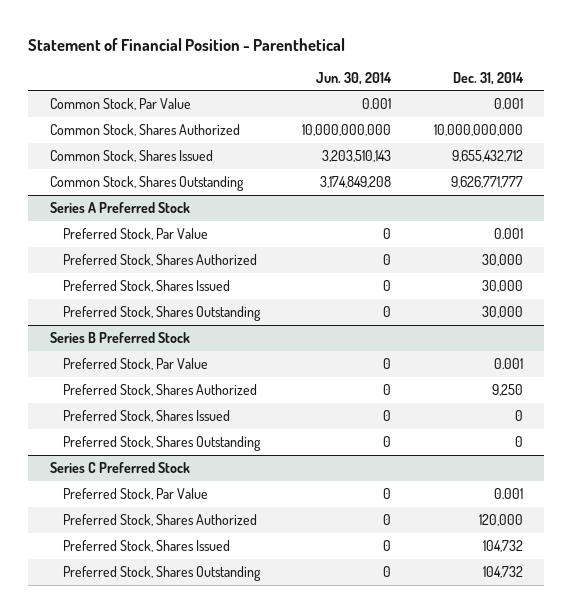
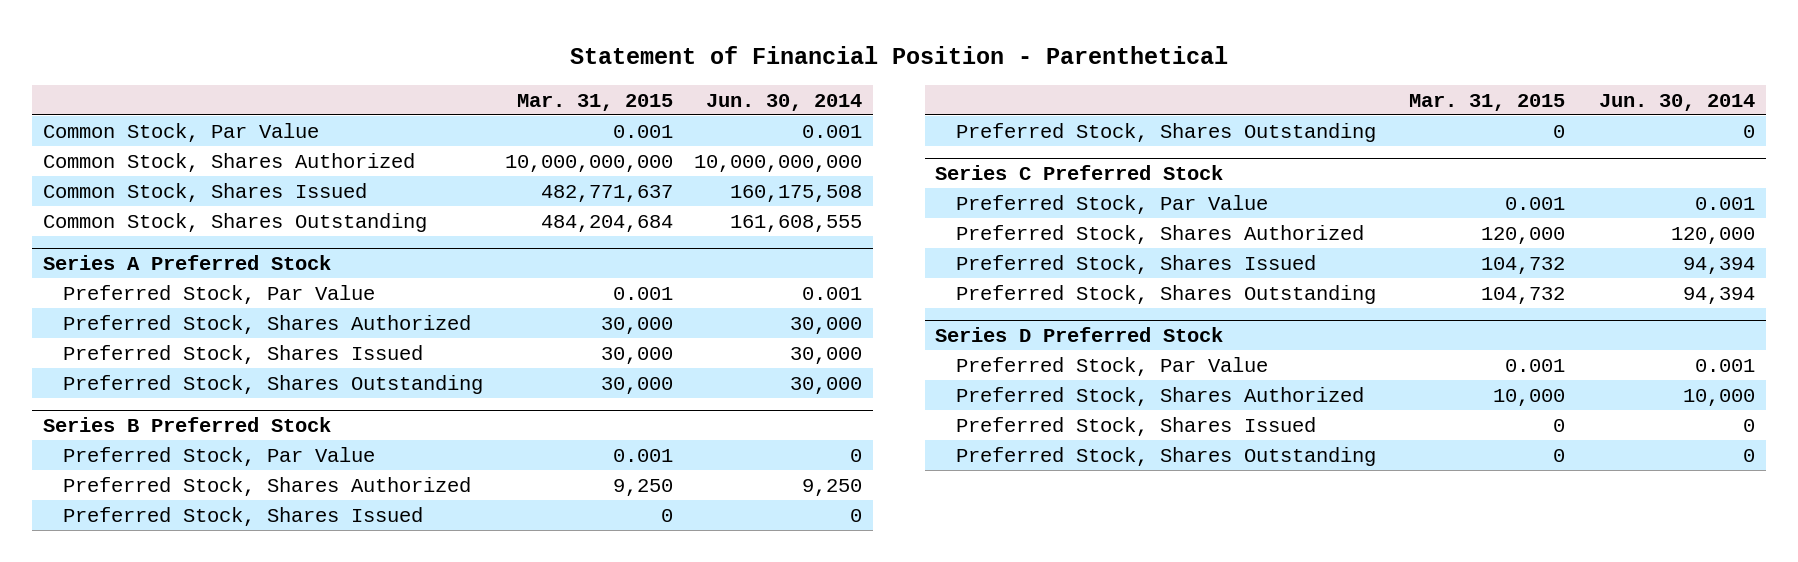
- | Jun. 30, 2014 | Dec. 31, 2014
+ | Mar. 31, 2015 | Jun. 30, 2014
- Common Stock, Shares Issued | 3,203,510,143 | 9,655,432,712
- Common Stock, Shares Outstanding | 3,174,849,208 | 9,626,771,777
+ Common Stock, Shares Issued | 482,771,637 | 160,175,508
+ Common Stock, Shares Outstanding | 484,204,684 | 161,608,555
@ Series A Preferred Stock
- Preferred Stock, Par Value | 0 | 0.001
- Preferred Stock, Shares Authorized | 0 | 30,000
- Preferred Stock, Shares Issued | 0 | 30,000
- Preferred Stock, Shares Outstanding | 0 | 30,000
+ Preferred Stock, Par Value | 0.001 | 0.001
+ Preferred Stock, Shares Authorized | 30,000 | 30,000
+ Preferred Stock, Shares Issued | 30,000 | 30,000
+ Preferred Stock, Shares Outstanding | 30,000 | 30,000
@ Series B Preferred Stock
- Preferred Stock, Shares Authorized | 0 | 9,250
+ Preferred Stock, Shares Authorized | 9,250 | 9,250
@ Series C Preferred Stock
- Preferred Stock, Par Value | 0 | 0.001
- Preferred Stock, Shares Authorized | 0 | 120,000
+ Preferred Stock, Par Value | 0.001 | 0.001
+ Preferred Stock, Shares Authorized | 120,000 | 120,000
+ Preferred Stock, Shares Issued | 104,732 | 94,394
+ Preferred Stock, Shares Outstanding | 104,732 | 94,394
+ Series D Preferred Stock
+ Preferred Stock, Par Value | 0.001 | 0.001
+ Preferred Stock, Shares Authorized | 10,000 | 10,000

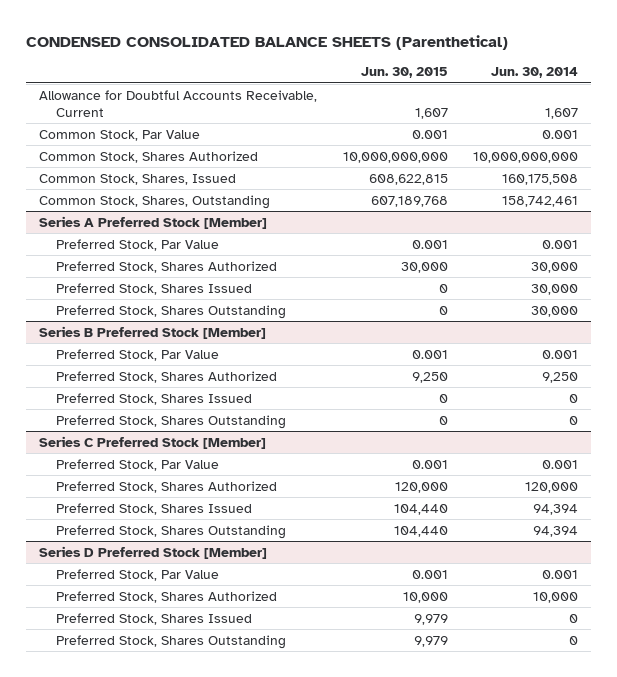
- Statement of Financial Position - Parenthetical
+ CONDENSED CONSOLIDATED BALANCE SHEETS (Parenthetical)
- | Mar. 31, 2015 | Jun. 30, 2014
+ | Jun. 30, 2015 | Jun. 30, 2014
+ Allowance for Doubtful Accounts Receivable, Current | 1,607 | 1,607
- Common Stock, Shares Issued | 482,771,637 | 160,175,508
- Common Stock, Shares Outstanding | 484,204,684 | 161,608,555
- Series A Preferred Stock
+ Common Stock, Shares, Issued | 608,622,815 | 160,175,508
+ Common Stock, Shares, Outstanding | 607,189,768 | 158,742,461
+ Series A Preferred Stock [Member]
- Series B Preferred Stock
- Preferred Stock, Par Value | 0.001 | 0
+ Series B Preferred Stock [Member]
+ Preferred Stock, Par Value | 0.001 | 0.001
- Series C Preferred Stock
+ Series C Preferred Stock [Member]
- Series D Preferred Stock
+ Series D Preferred Stock [Member]

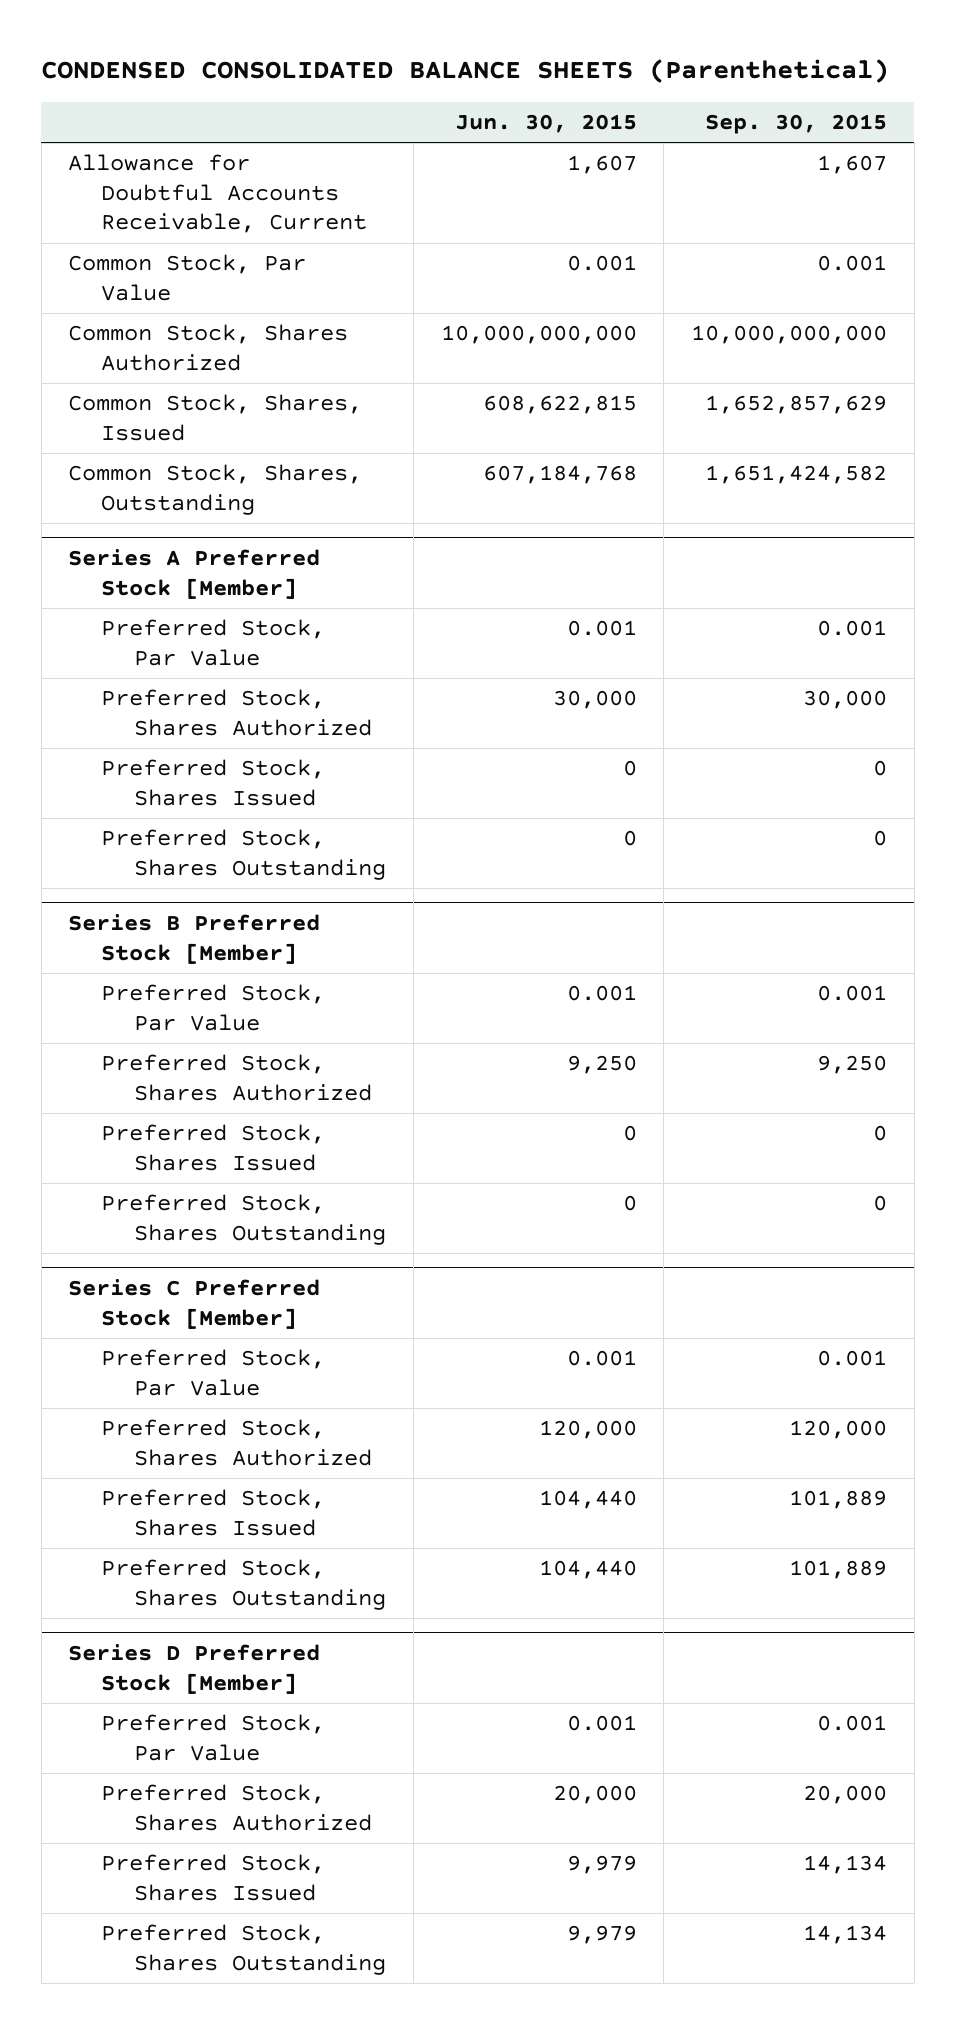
- | Jun. 30, 2015 | Jun. 30, 2014
+ | Jun. 30, 2015 | Sep. 30, 2015
- Common Stock, Shares, Outstanding | 607,189,768 | 158,742,461
+ Common Stock, Shares, Outstanding | 607,184,768 | 1,651,424,582
@ Series D Preferred Stock [Member]
- Preferred Stock, Shares Authorized | 10,000 | 10,000
+ Preferred Stock, Shares Authorized | 20,000 | 20,000

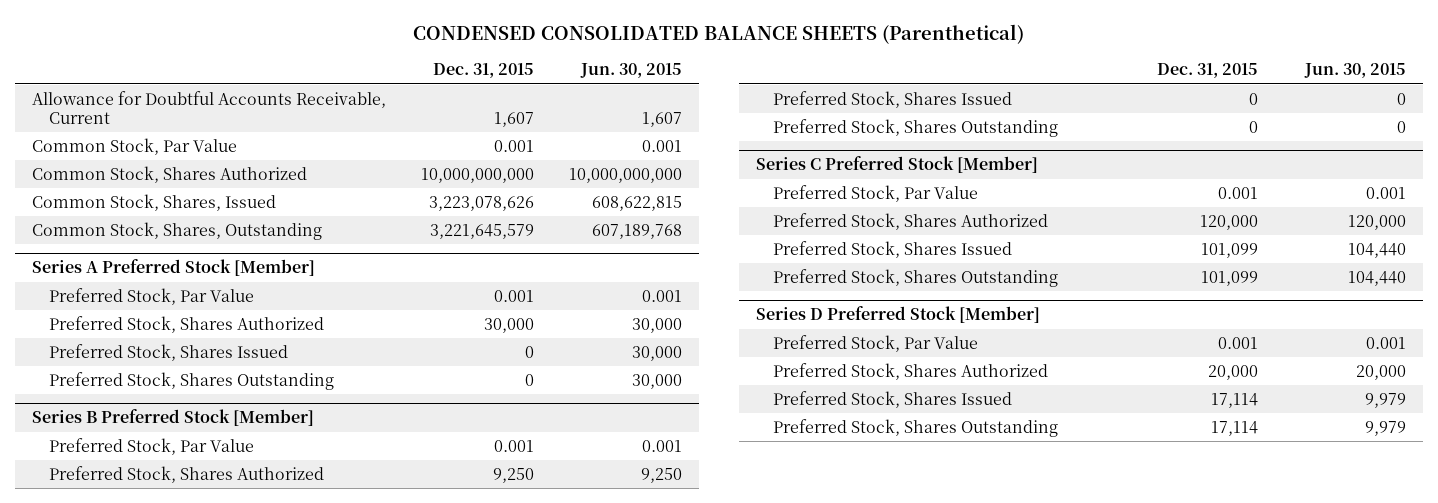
- | Jun. 30, 2015 | Sep. 30, 2015
+ | Dec. 31, 2015 | Jun. 30, 2015
- Common Stock, Shares, Outstanding | 607,184,768 | 1,651,424,582
+ Common Stock, Shares, Outstanding | 3,221,645,579 | 607,189,768
@ Series A Preferred Stock [Member]
- Preferred Stock, Shares Issued | 0 | 0
- Preferred Stock, Shares Outstanding | 0 | 0
+ Preferred Stock, Shares Issued | 0 | 30,000
+ Preferred Stock, Shares Outstanding | 0 | 30,000

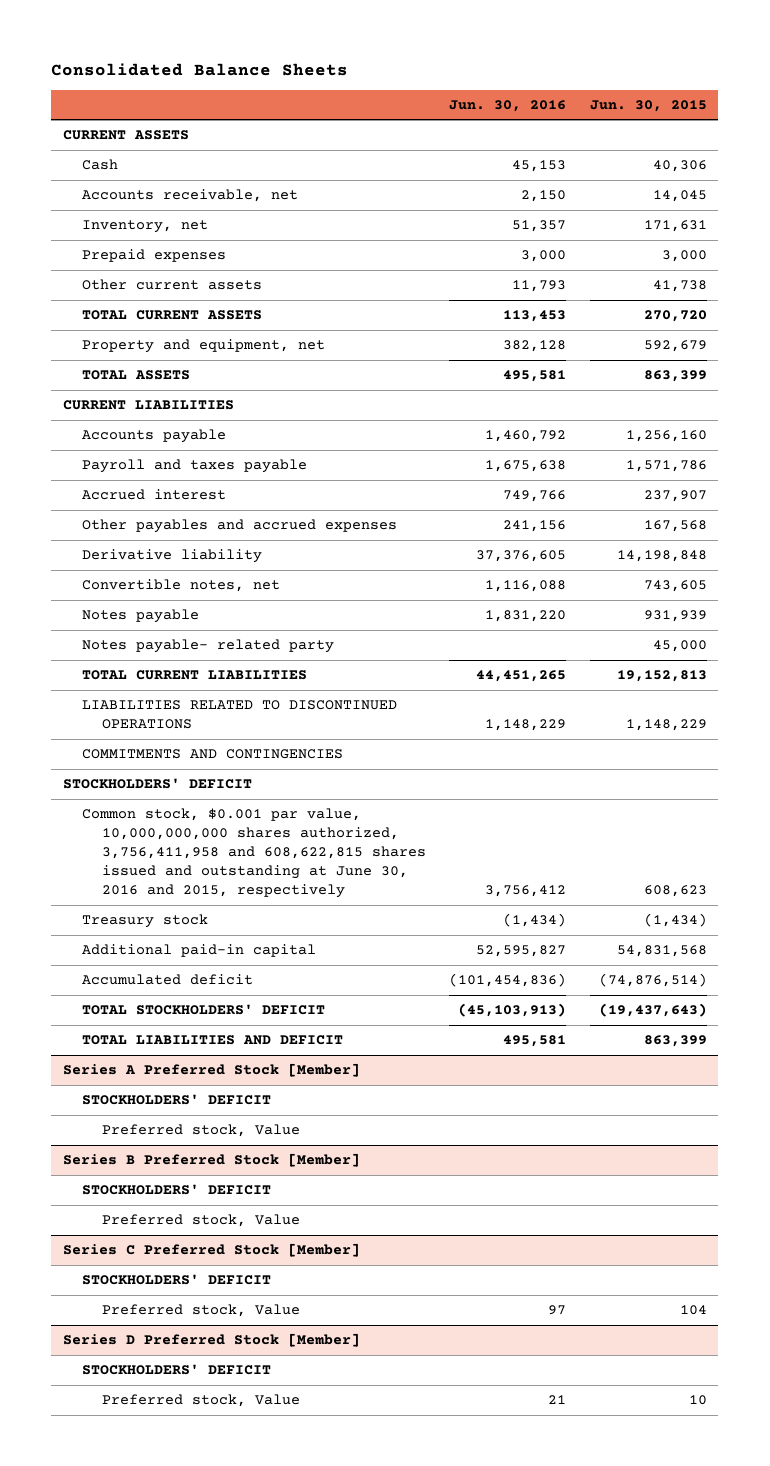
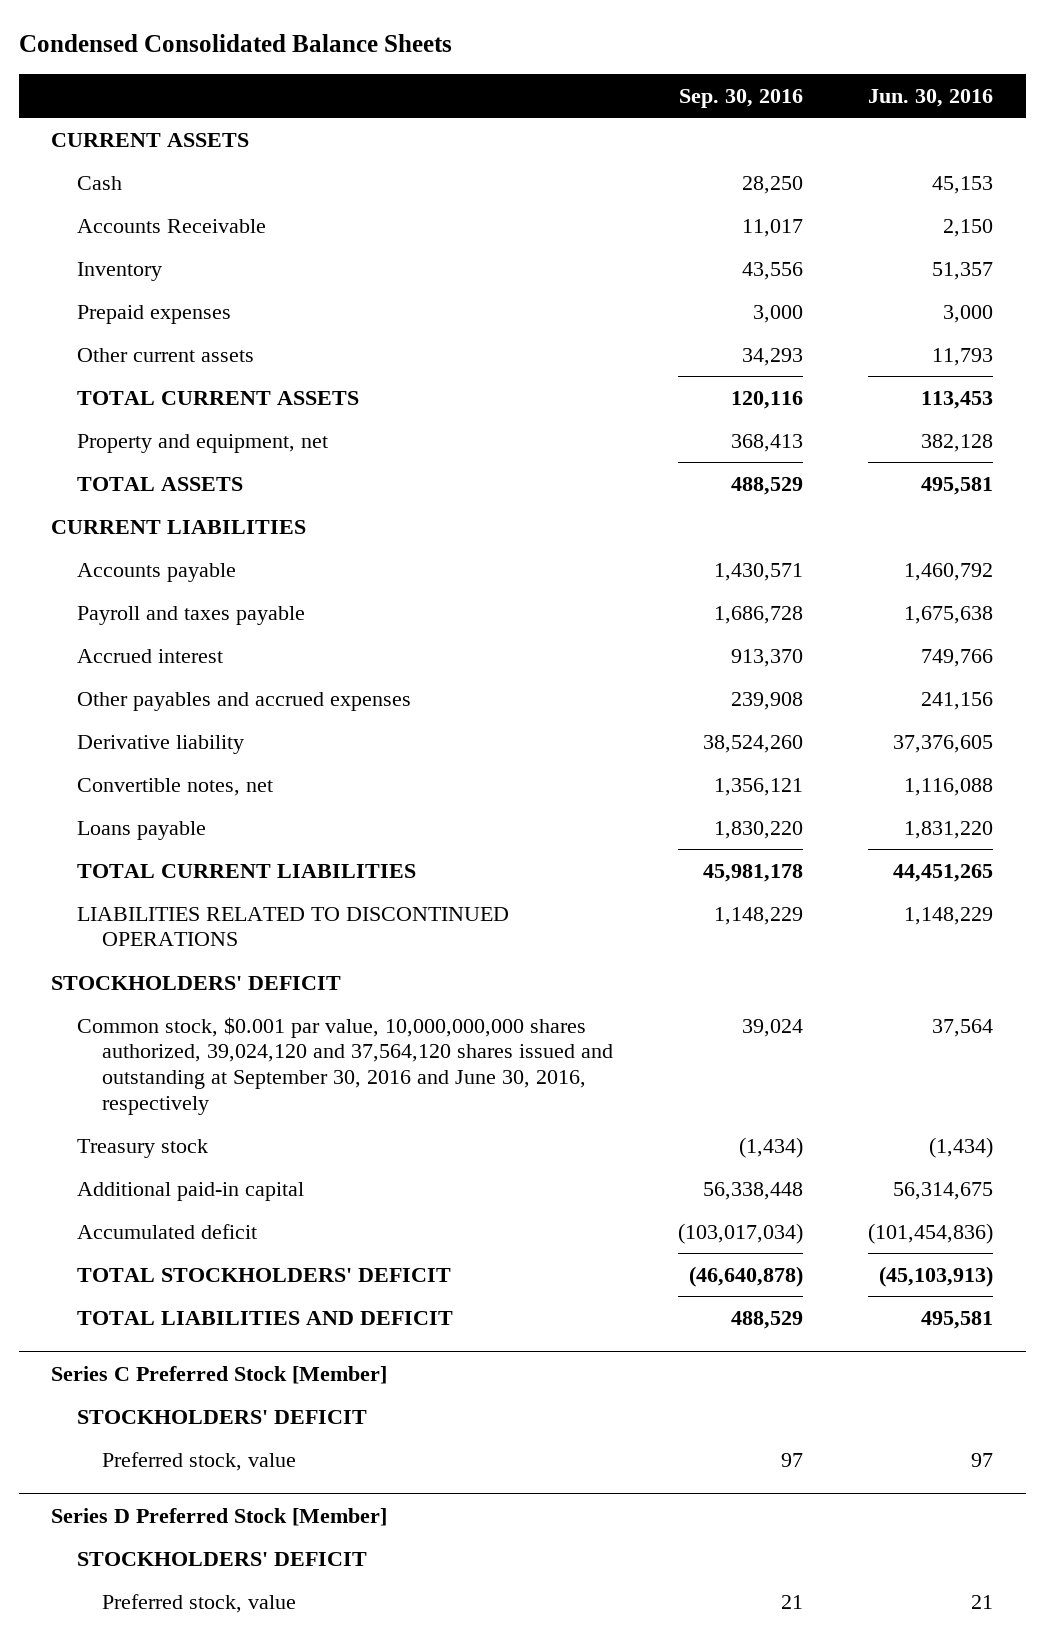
- Consolidated Balance Sheets
+ Condensed Consolidated Balance Sheets
- | Jun. 30, 2016 | Jun. 30, 2015
+ | Sep. 30, 2016 | Jun. 30, 2016
- Accounts receivable, net | 2,150 | 14,045
- Inventory, net | 51,357 | 171,631
+ Accounts Receivable | 11,017 | 2,150
+ Inventory | 43,556 | 51,357
- Notes payable | 1,831,220 | 931,939
- Notes payable- related party | | 45,000
+ Loans payable | 1,830,220 | 1,831,220
- COMMITMENTS AND CONTINGENCIES
- Common stock, $0.001 par value, 10,000,000,000 shares authorized, 3,756,411,958 and 608,622,815 shares issued and outstanding at June 30, 2016 and 2015, respectively | 3,756,412 | 608,623
+ Common stock, $0.001 par value, 10,000,000,000 shares authorized, 39,024,120 and 37,564,120 shares issued and outstanding at September 30, 2016 and June 30, 2016, respectively | 39,024 | 37,564
- Additional paid-in capital | 52,595,827 | 54,831,568
+ Additional paid-in capital | 56,338,448 | 56,314,675
- Series A Preferred Stock [Member]
- STOCKHOLDERS' DEFICIT
- Preferred stock, Value
- Series B Preferred Stock [Member]
- STOCKHOLDERS' DEFICIT
- Preferred stock, Value
@ Series C Preferred Stock [Member]
- Preferred stock, Value | 97 | 104
+ Preferred stock, value | 97 | 97
@ Series D Preferred Stock [Member]
- Preferred stock, Value | 21 | 10
+ Preferred stock, value | 21 | 21

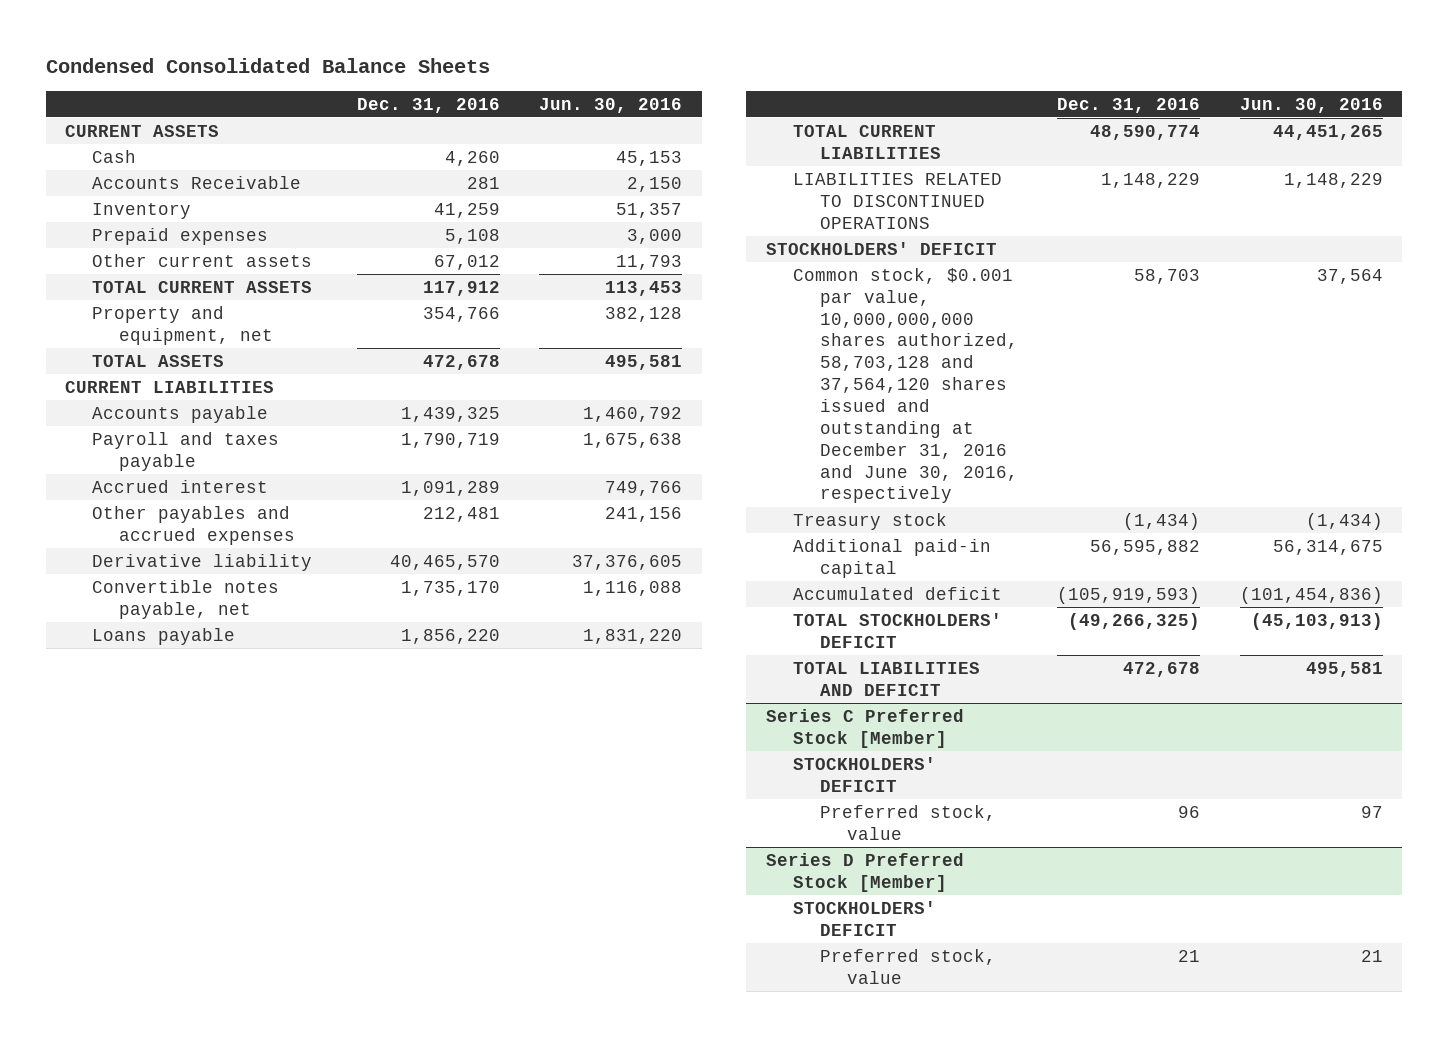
- | Sep. 30, 2016 | Jun. 30, 2016
+ | Dec. 31, 2016 | Jun. 30, 2016
- Convertible notes, net | 1,356,121 | 1,116,088
+ Convertible notes payable, net | 1,735,170 | 1,116,088
- Common stock, $0.001 par value, 10,000,000,000 shares authorized, 39,024,120 and 37,564,120 shares issued and outstanding at September 30, 2016 and June 30, 2016, respectively | 39,024 | 37,564
+ Common stock, $0.001 par value, 10,000,000,000 shares authorized, 58,703,128 and 37,564,120 shares issued and outstanding at December 31, 2016 and June 30, 2016, respectively | 58,703 | 37,564

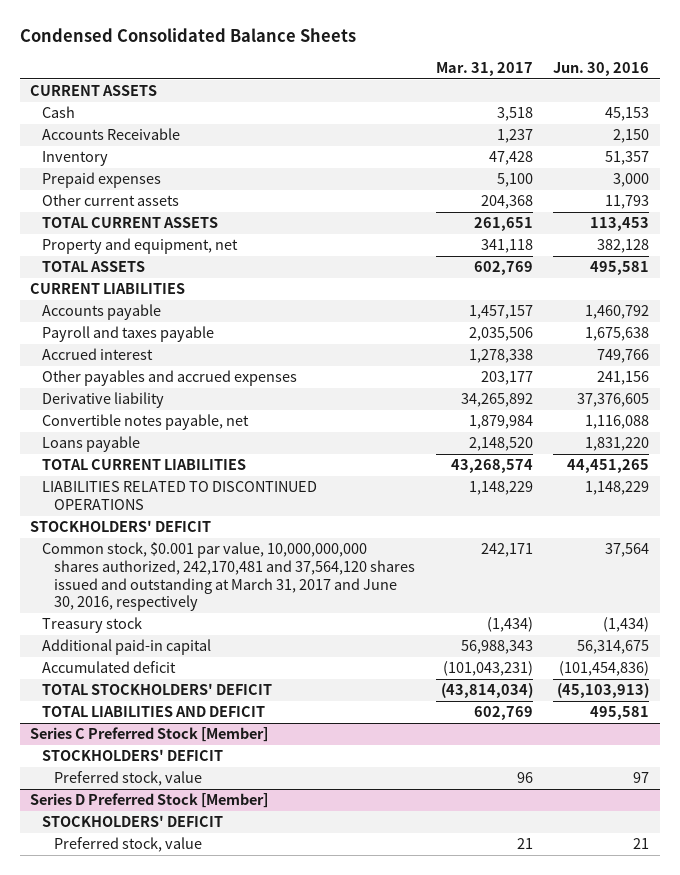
- | Dec. 31, 2016 | Jun. 30, 2016
+ | Mar. 31, 2017 | Jun. 30, 2016
- Common stock, $0.001 par value, 10,000,000,000 shares authorized, 58,703,128 and 37,564,120 shares issued and outstanding at December 31, 2016 and June 30, 2016, respectively | 58,703 | 37,564
+ Common stock, $0.001 par value, 10,000,000,000 shares authorized, 242,170,481 and 37,564,120 shares issued and outstanding at March 31, 2017 and June 30, 2016, respectively | 242,171 | 37,564

